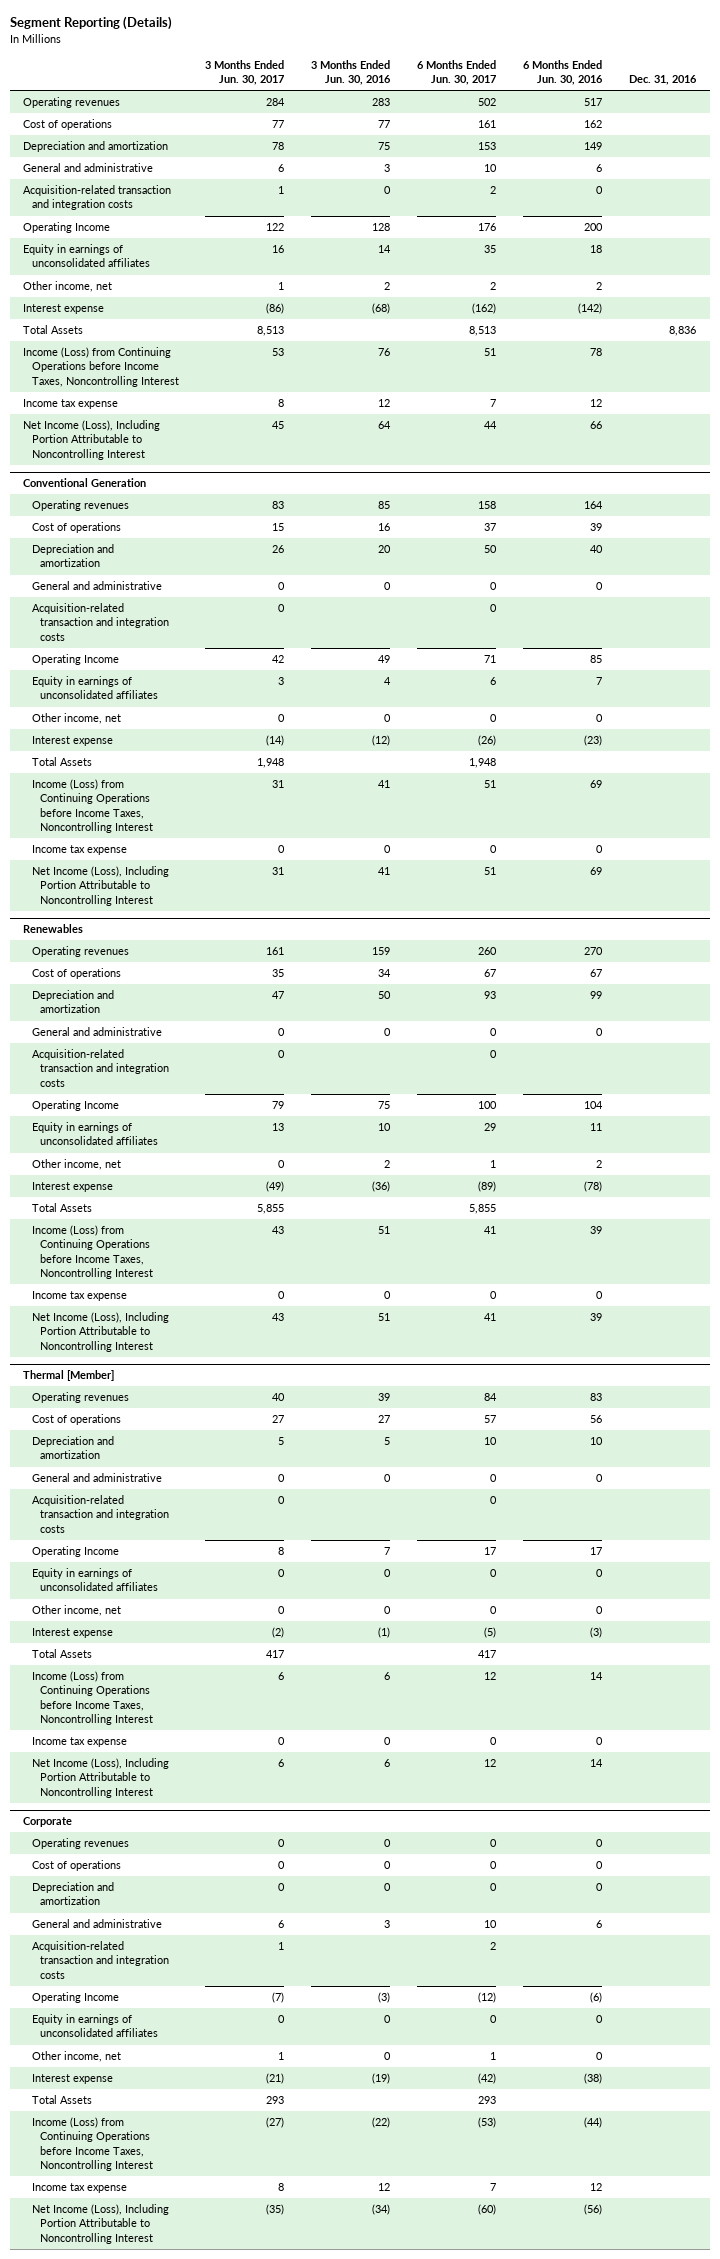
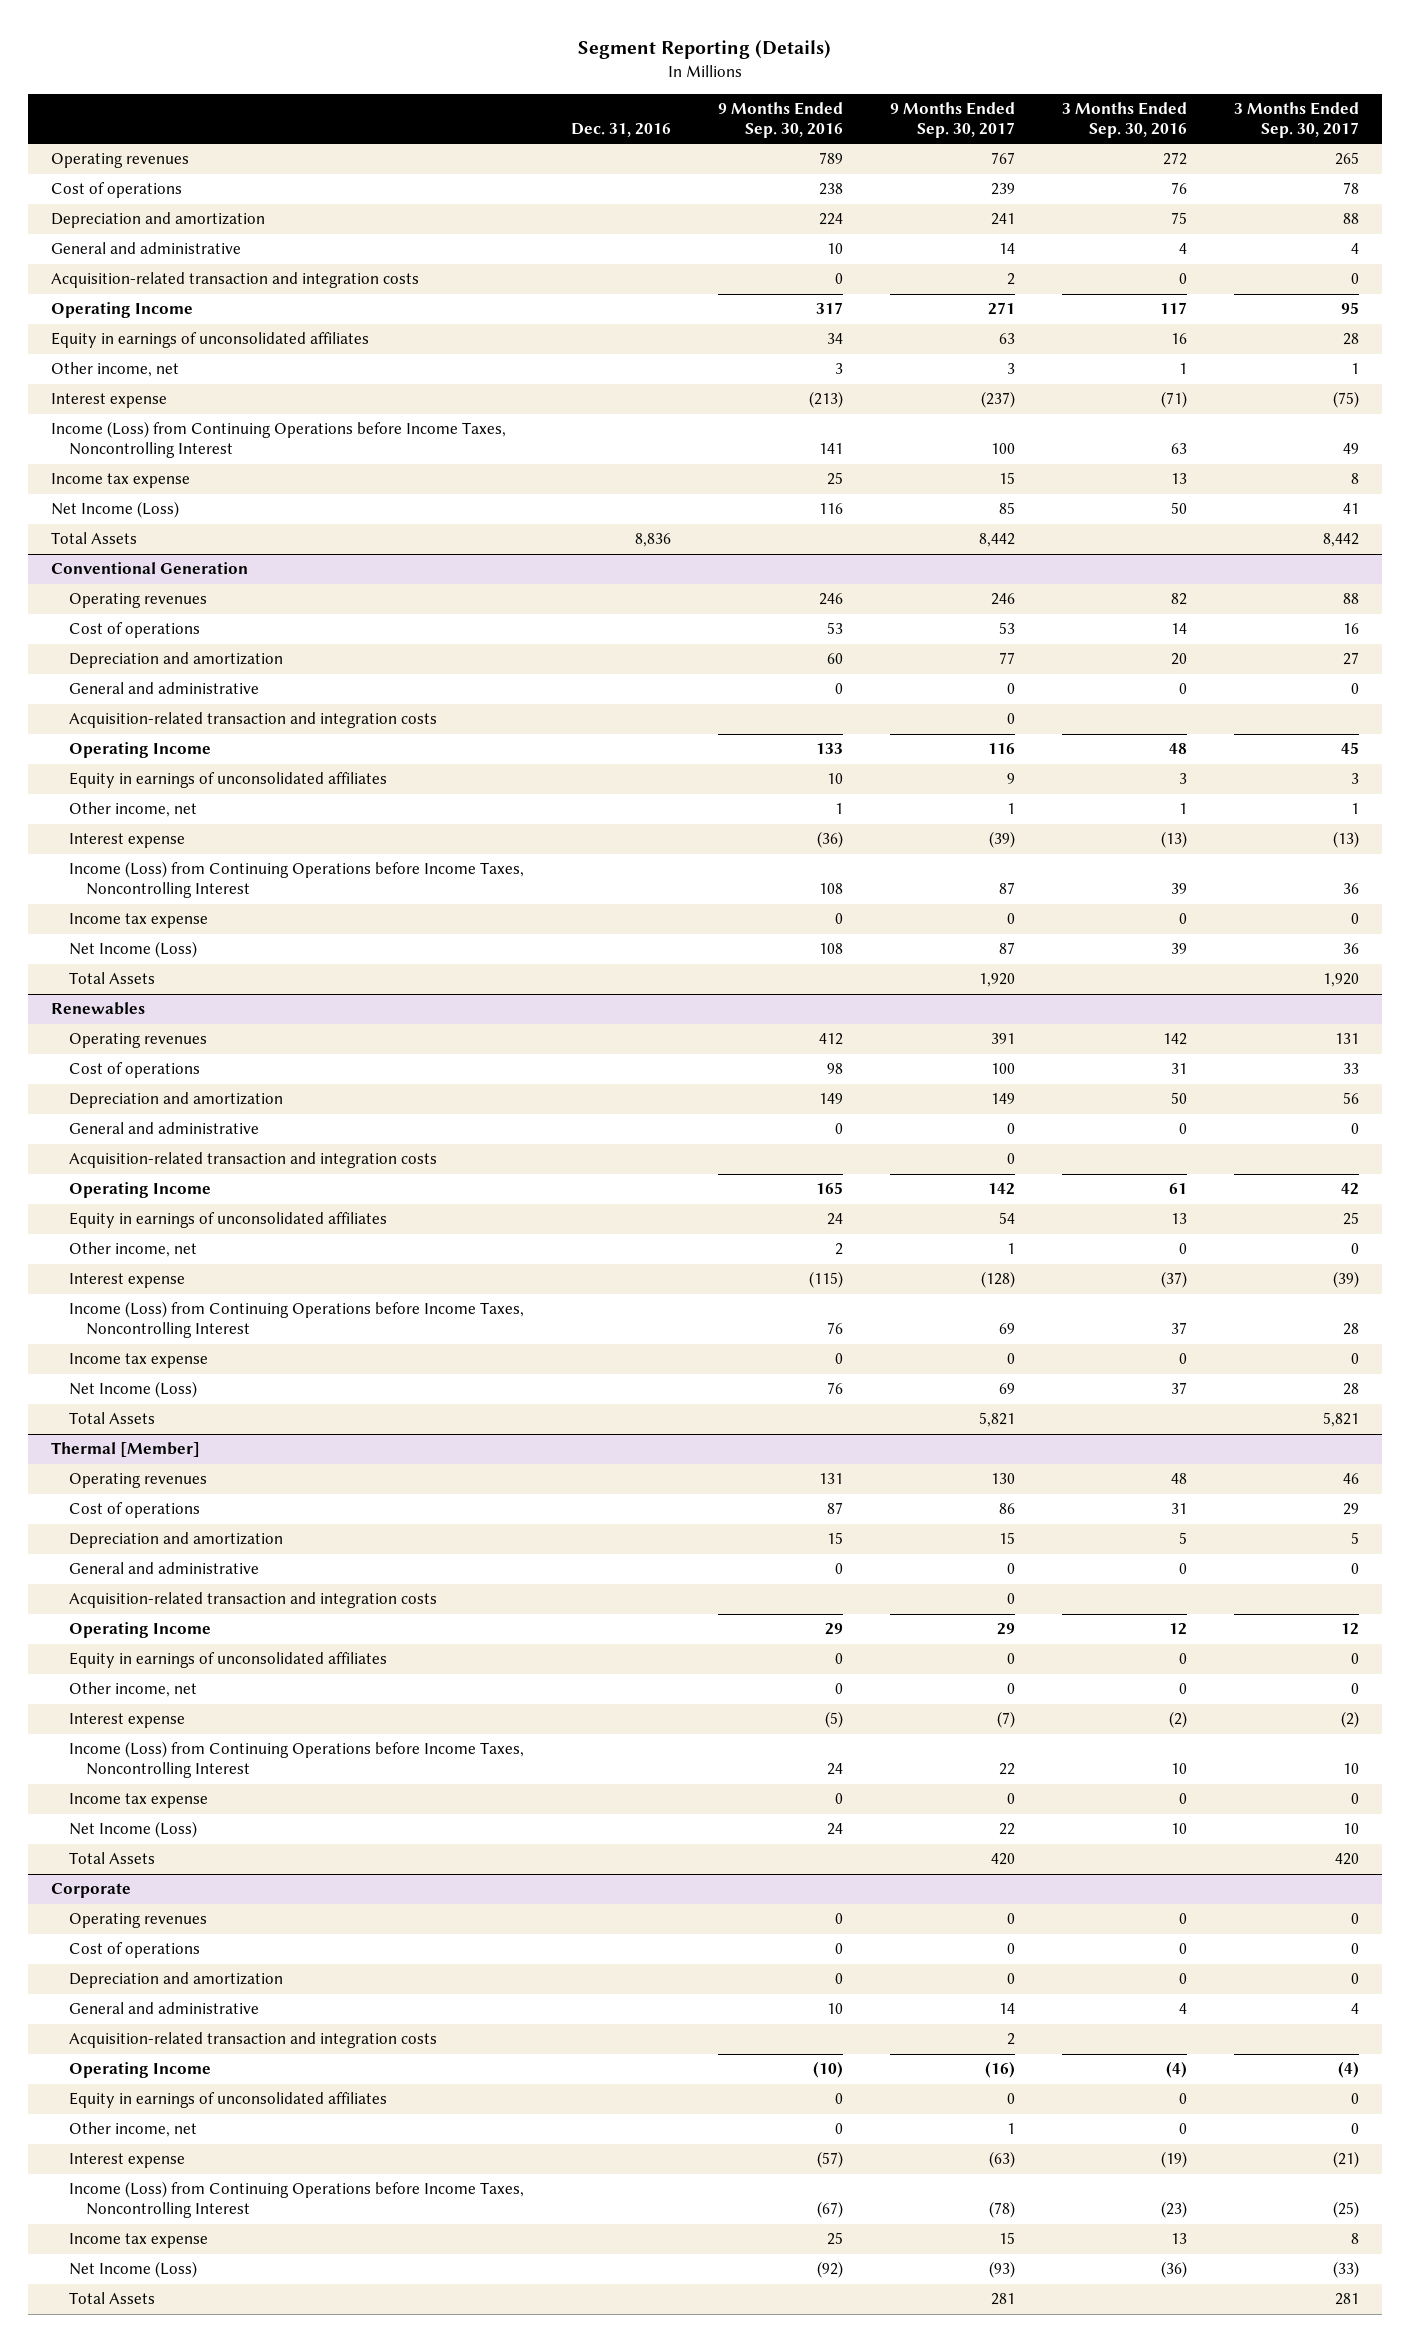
- | 3 Months Ended Jun. 30, 2017 | 3 Months Ended Jun. 30, 2016 | 6 Months Ended Jun. 30, 2017 | 6 Months Ended Jun. 30, 2016 | Dec. 31, 2016
+ | Dec. 31, 2016 | 9 Months Ended Sep. 30, 2016 | 9 Months Ended Sep. 30, 2017 | 3 Months Ended Sep. 30, 2016 | 3 Months Ended Sep. 30, 2017
- Net Income (Loss), Including Portion Attributable to Noncontrolling Interest | 45 | 64 | 44 | 66 |
+ Net Income (Loss) | | 116 | 85 | 50 | 41
moved down: Total Assets | 8,836 | | 8,442 | | 8,442
@ Conventional Generation
- Net Income (Loss), Including Portion Attributable to Noncontrolling Interest | 31 | 41 | 51 | 69 |
+ Net Income (Loss) | | 108 | 87 | 39 | 36
moved down: Total Assets | | | 1,920 | | 1,920
@ Renewables
- Net Income (Loss), Including Portion Attributable to Noncontrolling Interest | 43 | 51 | 41 | 39 |
+ Net Income (Loss) | | 76 | 69 | 37 | 28
moved down: Total Assets | | | 5,821 | | 5,821
@ Thermal [Member]
- Net Income (Loss), Including Portion Attributable to Noncontrolling Interest | 6 | 6 | 12 | 14 |
+ Net Income (Loss) | | 24 | 22 | 10 | 10
moved down: Total Assets | | | 420 | | 420
@ Corporate
- Net Income (Loss), Including Portion Attributable to Noncontrolling Interest | (35) | (34) | (60) | (56) |
+ Net Income (Loss) | | (92) | (93) | (36) | (33)
moved down: Total Assets | | | 281 | | 281

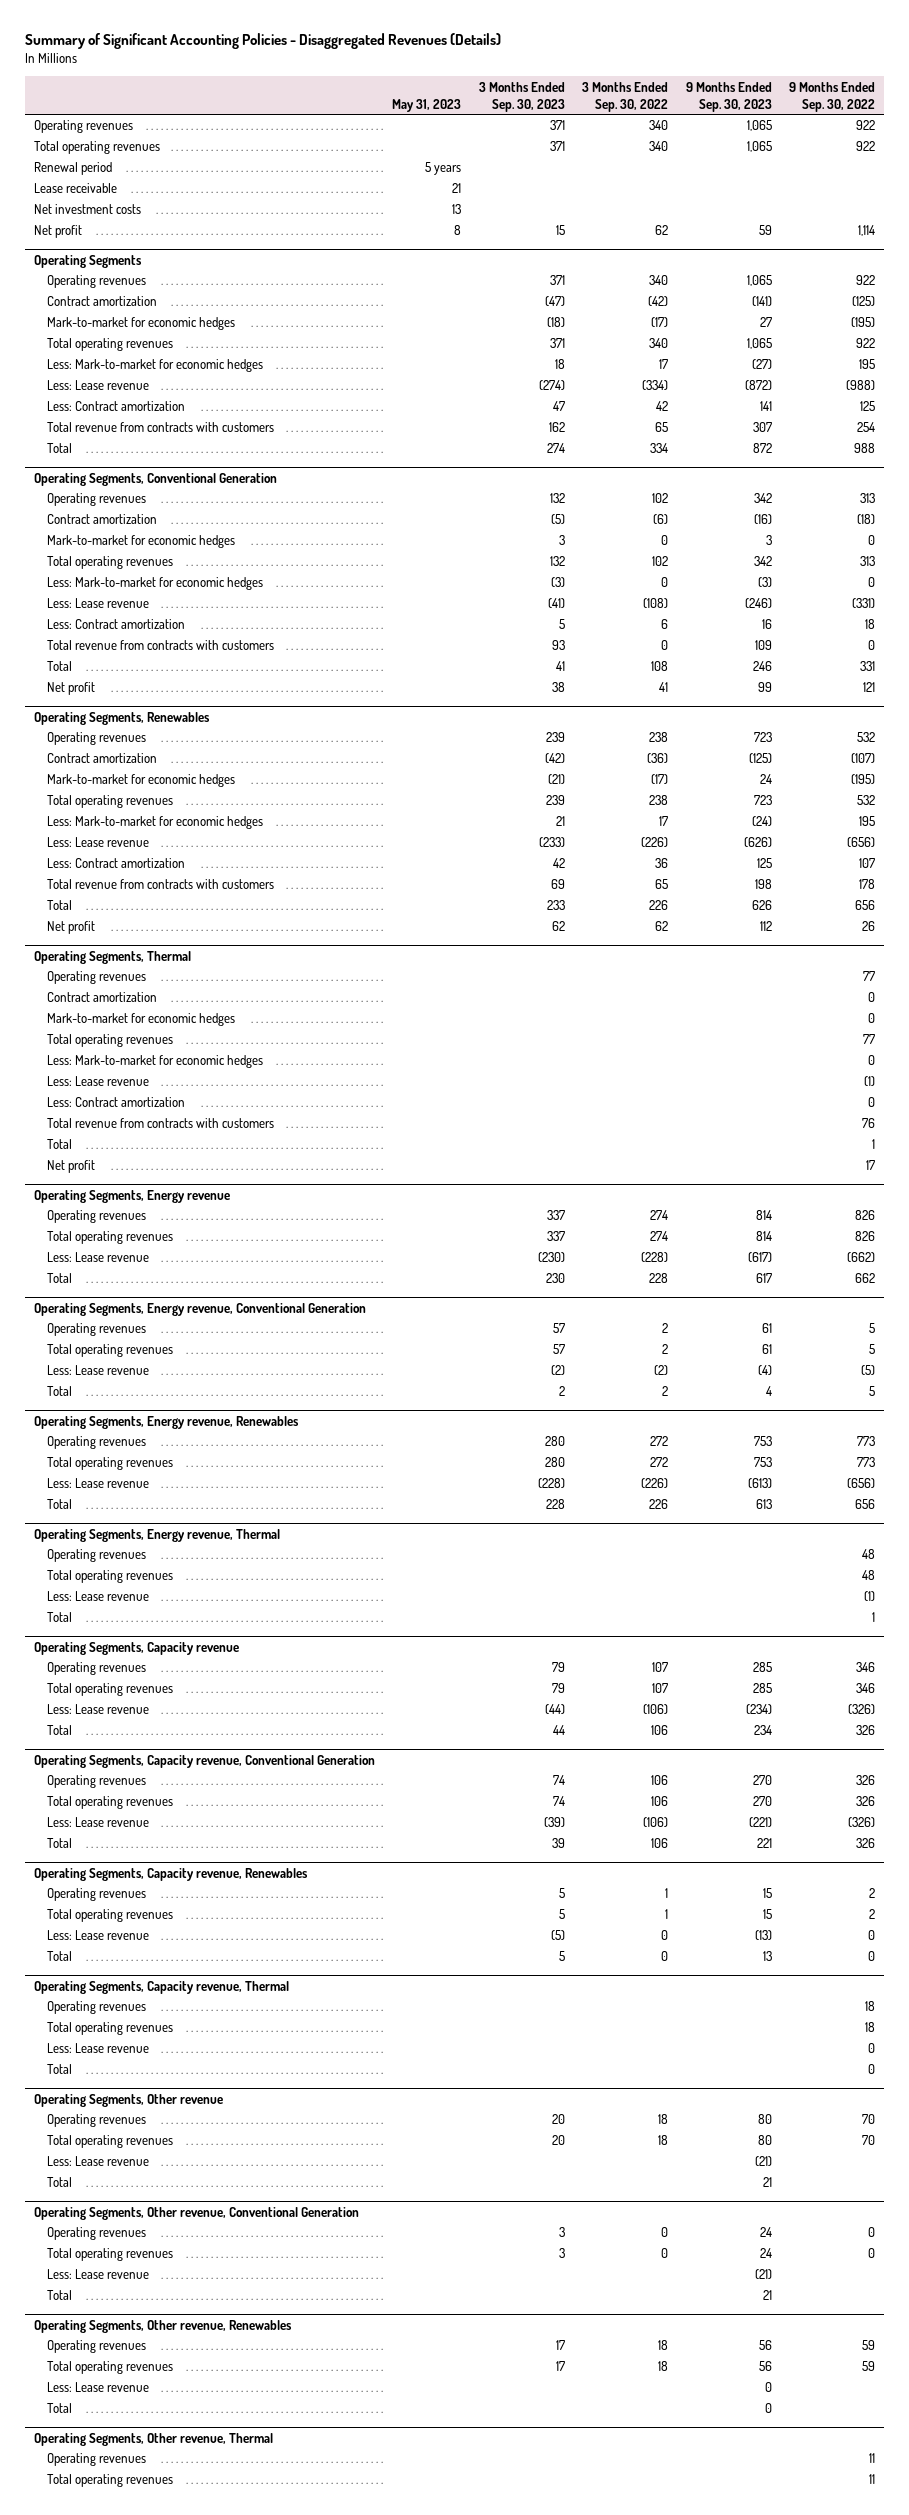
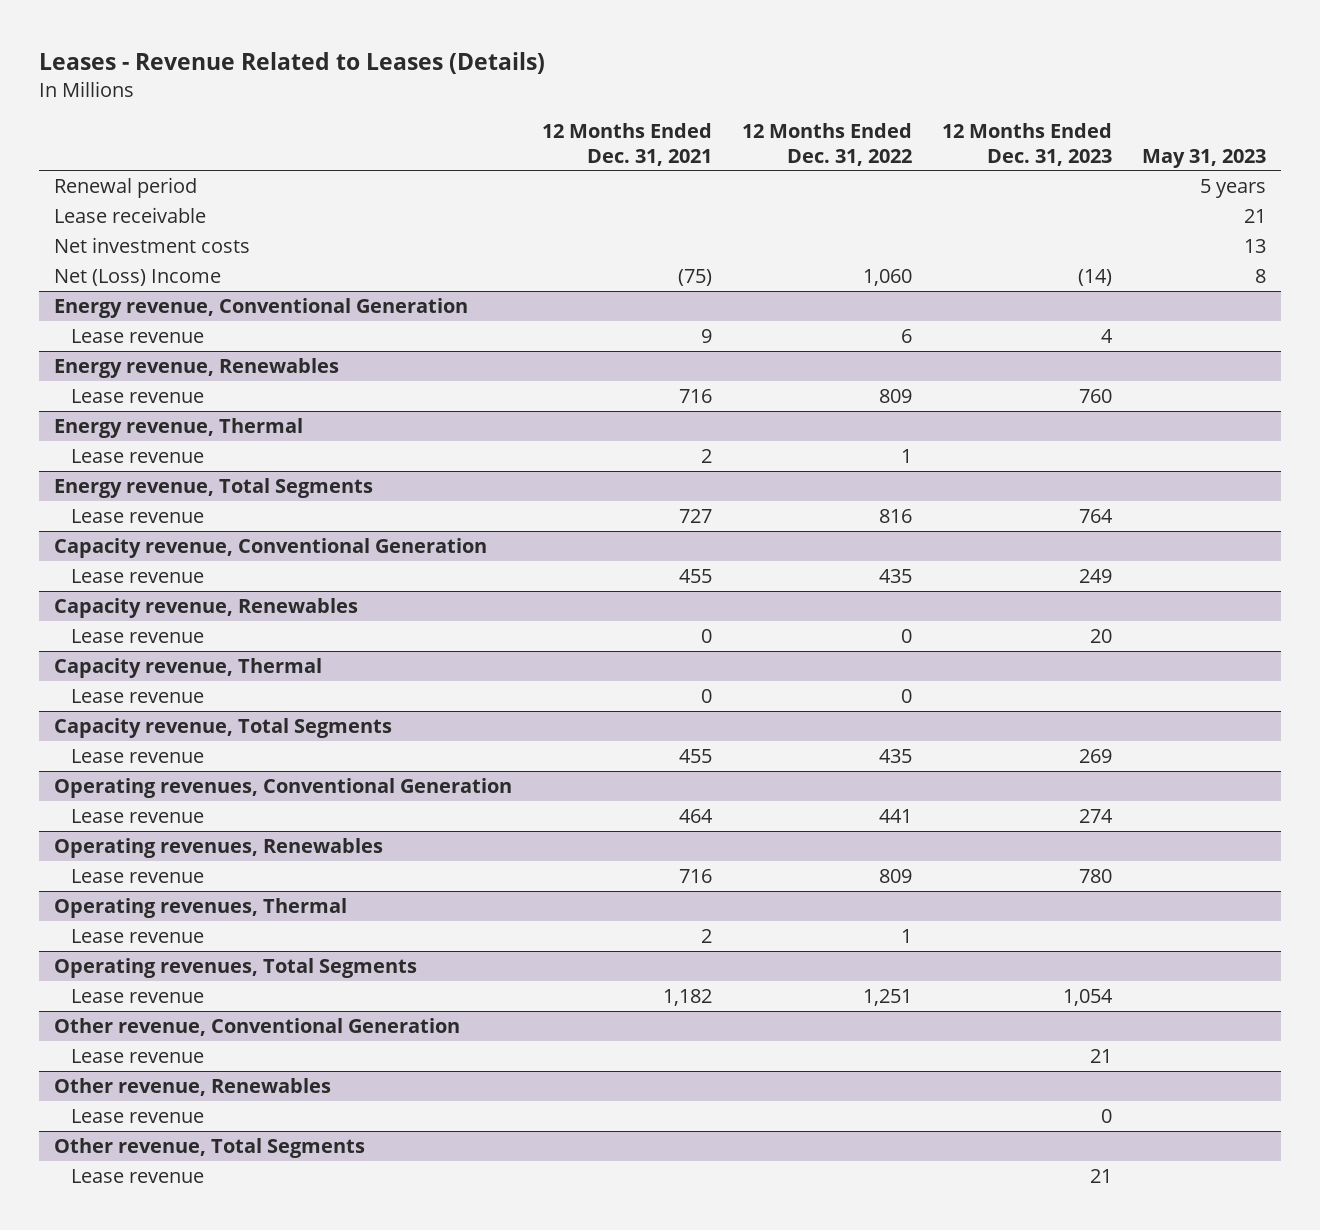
- Summary of Significant Accounting Policies - Disaggregated Revenues (Details)
+ Leases - Revenue Related to Leases (Details)
- | May 31, 2023 | 3 Months Ended Sep. 30, 2023 | 3 Months Ended Sep. 30, 2022 | 9 Months Ended Sep. 30, 2023 | 9 Months Ended Sep. 30, 2022
+ | 12 Months Ended Dec. 31, 2021 | 12 Months Ended Dec. 31, 2022 | 12 Months Ended Dec. 31, 2023 | May 31, 2023
- Operating revenues | | 371 | 340 | 1,065 | 922
- Total operating revenues | | 371 | 340 | 1,065 | 922
- Net profit | 8 | 15 | 62 | 59 | 1,114
- Operating Segments
- Operating revenues | | 371 | 340 | 1,065 | 922
- Contract amortization | | (47) | (42) | (141) | (125)
- Mark-to-market for economic hedges | | (18) | (17) | 27 | (195)
- Total operating revenues | | 371 | 340 | 1,065 | 922
- Less: Mark-to-market for economic hedges | | 18 | 17 | (27) | 195
- Less: Lease revenue | | (274) | (334) | (872) | (988)
- Less: Contract amortization | | 47 | 42 | 141 | 125
- Total revenue from contracts with customers | | 162 | 65 | 307 | 254
- Total | | 274 | 334 | 872 | 988
- Operating Segments, Conventional Generation
- Operating revenues | | 132 | 102 | 342 | 313
- Contract amortization | | (5) | (6) | (16) | (18)
- Mark-to-market for economic hedges | | 3 | 0 | 3 | 0
- Total operating revenues | | 132 | 102 | 342 | 313
- Less: Mark-to-market for economic hedges | | (3) | 0 | (3) | 0
- Less: Lease revenue | | (41) | (108) | (246) | (331)
- Less: Contract amortization | | 5 | 6 | 16 | 18
- Total revenue from contracts with customers | | 93 | 0 | 109 | 0
- Total | | 41 | 108 | 246 | 331
- Net profit | | 38 | 41 | 99 | 121
- Operating Segments, Renewables
- Operating revenues | | 239 | 238 | 723 | 532
- Contract amortization | | (42) | (36) | (125) | (107)
- Mark-to-market for economic hedges | | (21) | (17) | 24 | (195)
- Total operating revenues | | 239 | 238 | 723 | 532
- Less: Mark-to-market for economic hedges | | 21 | 17 | (24) | 195
- Less: Lease revenue | | (233) | (226) | (626) | (656)
- Less: Contract amortization | | 42 | 36 | 125 | 107
- Total revenue from contracts with customers | | 69 | 65 | 198 | 178
- Total | | 233 | 226 | 626 | 656
- Net profit | | 62 | 62 | 112 | 26
- Operating Segments, Thermal
- Operating revenues | | | | | 77
- Contract amortization | | | | | 0
- Mark-to-market for economic hedges | | | | | 0
- Total operating revenues | | | | | 77
- Less: Mark-to-market for economic hedges | | | | | 0
- Less: Lease revenue | | | | | (1)
- Less: Contract amortization | | | | | 0
- Total revenue from contracts with customers | | | | | 76
- Total | | | | | 1
- Net profit | | | | | 17
- Operating Segments, Energy revenue
- Operating revenues | | 337 | 274 | 814 | 826
- Total operating revenues | | 337 | 274 | 814 | 826
- Less: Lease revenue | | (230) | (228) | (617) | (662)
- Total | | 230 | 228 | 617 | 662
- Operating Segments, Energy revenue, Conventional Generation
- Operating revenues | | 57 | 2 | 61 | 5
- Total operating revenues | | 57 | 2 | 61 | 5
- Less: Lease revenue | | (2) | (2) | (4) | (5)
- Total | | 2 | 2 | 4 | 5
- Operating Segments, Energy revenue, Renewables
- Operating revenues | | 280 | 272 | 753 | 773
- Total operating revenues | | 280 | 272 | 753 | 773
- Less: Lease revenue | | (228) | (226) | (613) | (656)
- Total | | 228 | 226 | 613 | 656
- Operating Segments, Energy revenue, Thermal
- Operating revenues | | | | | 48
- Total operating revenues | | | | | 48
- Less: Lease revenue | | | | | (1)
- Total | | | | | 1
- Operating Segments, Capacity revenue
- Operating revenues | | 79 | 107 | 285 | 346
- Total operating revenues | | 79 | 107 | 285 | 346
- Less: Lease revenue | | (44) | (106) | (234) | (326)
- Total | | 44 | 106 | 234 | 326
- Operating Segments, Capacity revenue, Conventional Generation
- Operating revenues | | 74 | 106 | 270 | 326
- Total operating revenues | | 74 | 106 | 270 | 326
- Less: Lease revenue | | (39) | (106) | (221) | (326)
- Total | | 39 | 106 | 221 | 326
- Operating Segments, Capacity revenue, Renewables
- Operating revenues | | 5 | 1 | 15 | 2
- Total operating revenues | | 5 | 1 | 15 | 2
- Less: Lease revenue | | (5) | 0 | (13) | 0
- Total | | 5 | 0 | 13 | 0
- Operating Segments, Capacity revenue, Thermal
- Operating revenues | | | | | 18
- Total operating revenues | | | | | 18
- Less: Lease revenue | | | | | 0
- Total | | | | | 0
- Operating Segments, Other revenue
- Operating revenues | | 20 | 18 | 80 | 70
- Total operating revenues | | 20 | 18 | 80 | 70
- Less: Lease revenue | | | | (21) |
- Total | | | | 21 |
- Operating Segments, Other revenue, Conventional Generation
- Operating revenues | | 3 | 0 | 24 | 0
- Total operating revenues | | 3 | 0 | 24 | 0
- Less: Lease revenue | | | | (21) |
- Total | | | | 21 |
- Operating Segments, Other revenue, Renewables
- Operating revenues | | 17 | 18 | 56 | 59
- Total operating revenues | | 17 | 18 | 56 | 59
- Less: Lease revenue | | | | 0 |
- Total | | | | 0 |
- Operating Segments, Other revenue, Thermal
- Operating revenues | | | | | 11
- Total operating revenues | | | | | 11
+ Net (Loss) Income | (75) | 1,060 | (14) | 8
+ Energy revenue, Conventional Generation
+ Lease revenue | 9 | 6 | 4 |
+ Energy revenue, Renewables
+ Lease revenue | 716 | 809 | 760 |
+ Energy revenue, Thermal
+ Lease revenue | 2 | 1 | |
+ Energy revenue, Total Segments
+ Lease revenue | 727 | 816 | 764 |
+ Capacity revenue, Conventional Generation
+ Lease revenue | 455 | 435 | 249 |
+ Capacity revenue, Renewables
+ Lease revenue | 0 | 0 | 20 |
+ Capacity revenue, Thermal
+ Lease revenue | 0 | 0 | |
+ Capacity revenue, Total Segments
+ Lease revenue | 455 | 435 | 269 |
+ Operating revenues, Conventional Generation
+ Lease revenue | 464 | 441 | 274 |
+ Operating revenues, Renewables
+ Lease revenue | 716 | 809 | 780 |
+ Operating revenues, Thermal
+ Lease revenue | 2 | 1 | |
+ Operating revenues, Total Segments
+ Lease revenue | 1,182 | 1,251 | 1,054 |
+ Other revenue, Conventional Generation
+ Lease revenue | | | 21 |
+ Other revenue, Renewables
+ Lease revenue | | | 0 |
+ Other revenue, Total Segments
+ Lease revenue | | | 21 |

